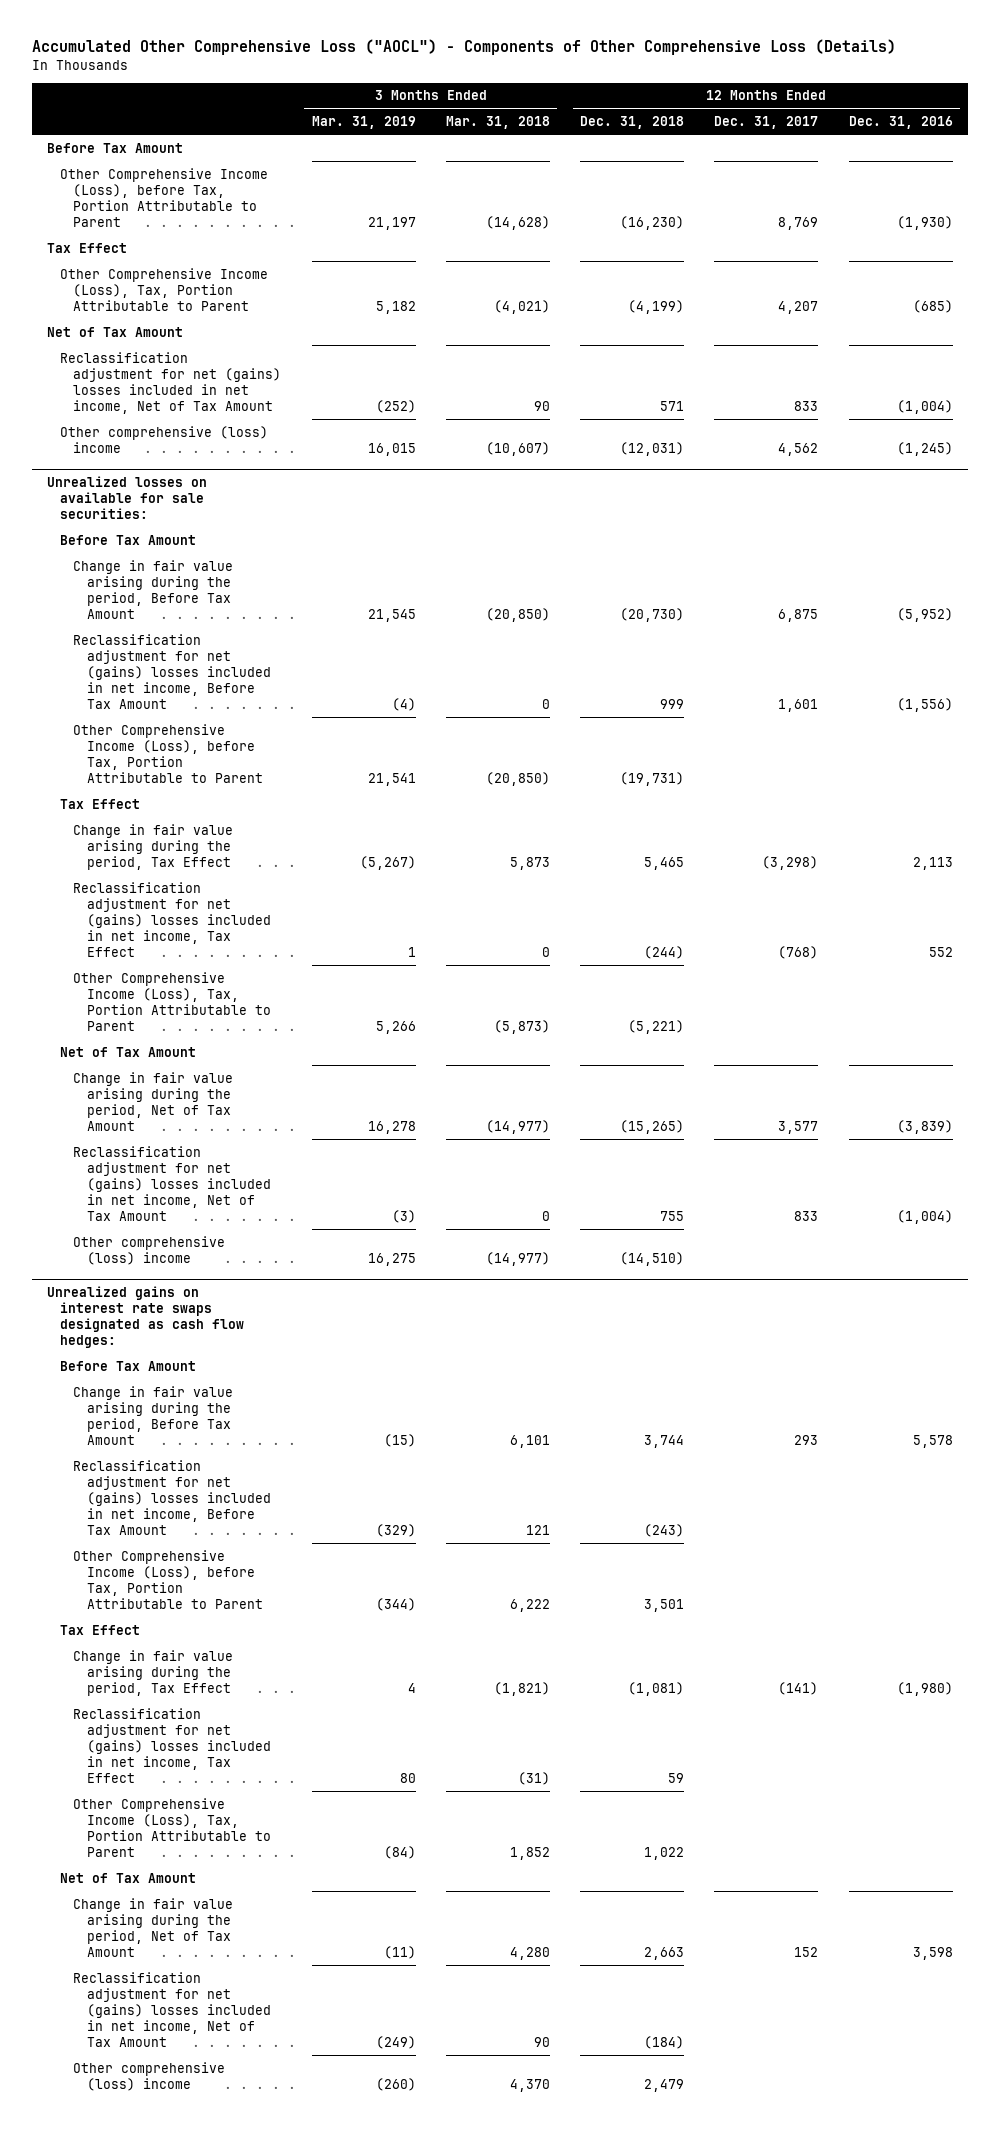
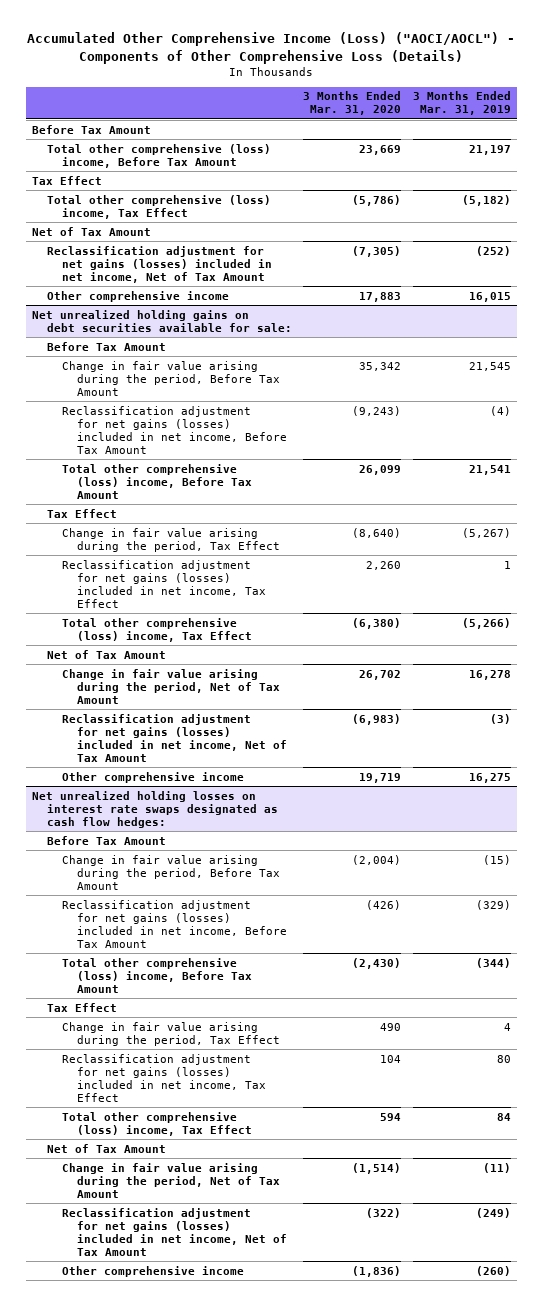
- Accumulated Other Comprehensive Loss ("AOCL") - Components of Other Comprehensive Loss (Details)
+ Accumulated Other Comprehensive Income (Loss) ("AOCI/AOCL") - Components of Other Comprehensive Loss (Details)
- | 3 Months Ended Mar. 31, 2019 | 3 Months Ended Mar. 31, 2018 | 12 Months Ended Dec. 31, 2018 | 12 Months Ended Dec. 31, 2017 | 12 Months Ended Dec. 31, 2016
+ | 3 Months Ended Mar. 31, 2020 | 3 Months Ended Mar. 31, 2019
- Other Comprehensive Income (Loss), before Tax, Portion Attributable to Parent | 21,197 | (14,628) | (16,230) | 8,769 | (1,930)
+ Total other comprehensive (loss) income, Before Tax Amount | 23,669 | 21,197
- Other Comprehensive Income (Loss), Tax, Portion Attributable to Parent | 5,182 | (4,021) | (4,199) | 4,207 | (685)
+ Total other comprehensive (loss) income, Tax Effect | (5,786) | (5,182)
- Reclassification adjustment for net (gains) losses included in net income, Net of Tax Amount | (252) | 90 | 571 | 833 | (1,004)
- Other comprehensive (loss) income | 16,015 | (10,607) | (12,031) | 4,562 | (1,245)
- Unrealized losses on available for sale securities:
+ Reclassification adjustment for net gains (losses) included in net income, Net of Tax Amount | (7,305) | (252)
+ Other comprehensive income | 17,883 | 16,015
+ Net unrealized holding gains on debt securities available for sale:
- Reclassification adjustment for net (gains) losses included in net income, Before Tax Amount | (4) | 0 | 999 | 1,601 | (1,556)
- Other Comprehensive Income (Loss), before Tax, Portion Attributable to Parent | 21,541 | (20,850) | (19,731) | |
+ Reclassification adjustment for net gains (losses) included in net income, Before Tax Amount | (9,243) | (4)
+ Total other comprehensive (loss) income, Before Tax Amount | 26,099 | 21,541
- Reclassification adjustment for net (gains) losses included in net income, Tax Effect | 1 | 0 | (244) | (768) | 552
- Other Comprehensive Income (Loss), Tax, Portion Attributable to Parent | 5,266 | (5,873) | (5,221) | |
+ Reclassification adjustment for net gains (losses) included in net income, Tax Effect | 2,260 | 1
+ Total other comprehensive (loss) income, Tax Effect | (6,380) | (5,266)
- Reclassification adjustment for net (gains) losses included in net income, Net of Tax Amount | (3) | 0 | 755 | 833 | (1,004)
- Other comprehensive (loss) income | 16,275 | (14,977) | (14,510) | |
- Unrealized gains on interest rate swaps designated as cash flow hedges:
+ Reclassification adjustment for net gains (losses) included in net income, Net of Tax Amount | (6,983) | (3)
+ Other comprehensive income | 19,719 | 16,275
+ Net unrealized holding losses on interest rate swaps designated as cash flow hedges:
- Reclassification adjustment for net (gains) losses included in net income, Before Tax Amount | (329) | 121 | (243) | |
- Other Comprehensive Income (Loss), before Tax, Portion Attributable to Parent | (344) | 6,222 | 3,501 | |
+ Reclassification adjustment for net gains (losses) included in net income, Before Tax Amount | (426) | (329)
+ Total other comprehensive (loss) income, Before Tax Amount | (2,430) | (344)
- Reclassification adjustment for net (gains) losses included in net income, Tax Effect | 80 | (31) | 59 | |
- Other Comprehensive Income (Loss), Tax, Portion Attributable to Parent | (84) | 1,852 | 1,022 | |
+ Reclassification adjustment for net gains (losses) included in net income, Tax Effect | 104 | 80
+ Total other comprehensive (loss) income, Tax Effect | 594 | 84
- Reclassification adjustment for net (gains) losses included in net income, Net of Tax Amount | (249) | 90 | (184) | |
- Other comprehensive (loss) income | (260) | 4,370 | 2,479 | |
+ Reclassification adjustment for net gains (losses) included in net income, Net of Tax Amount | (322) | (249)
+ Other comprehensive income | (1,836) | (260)

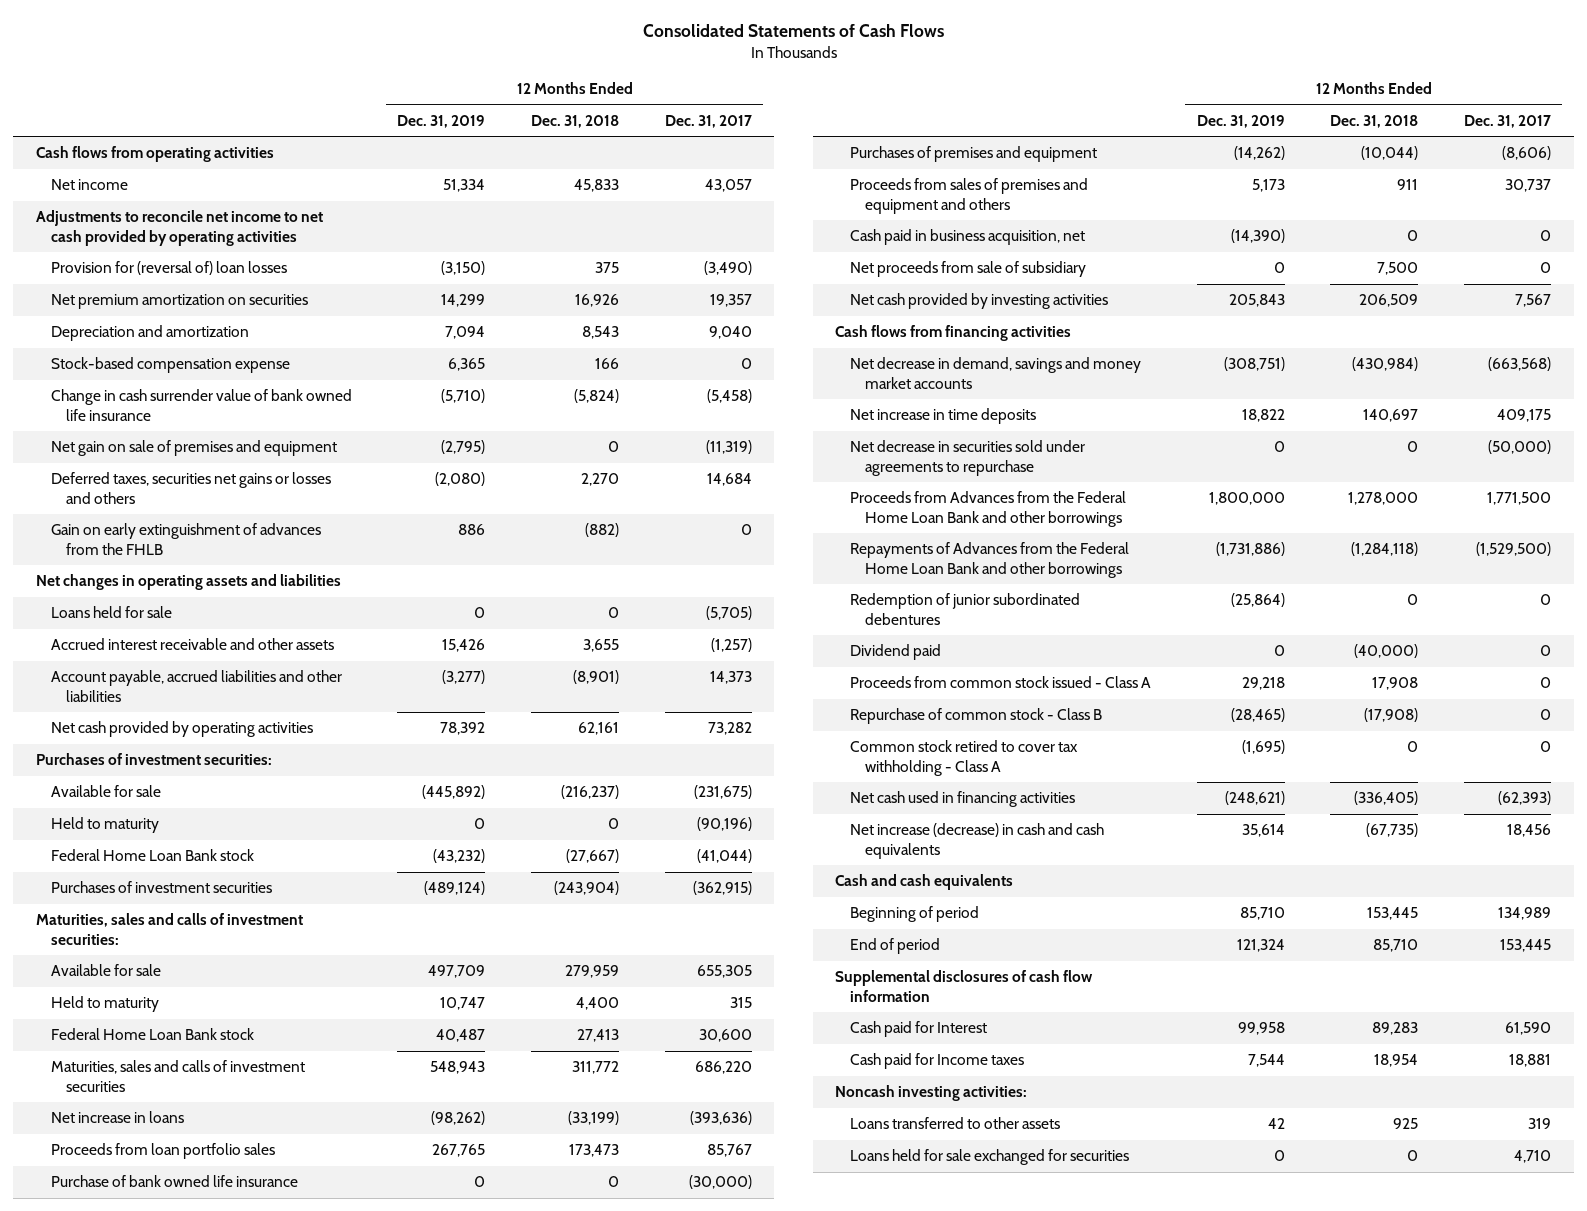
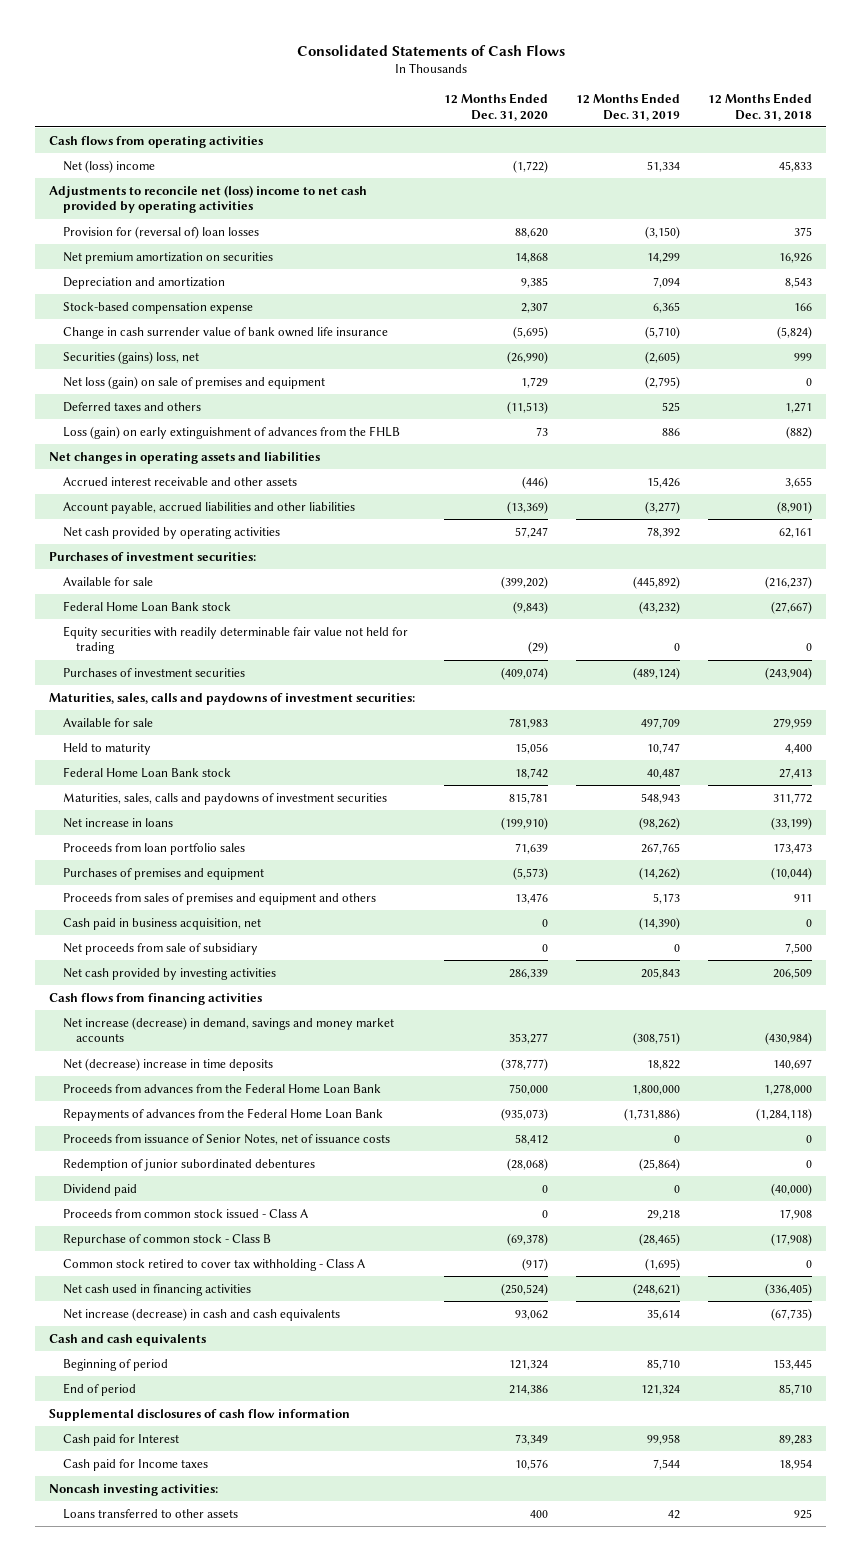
- | 12 Months Ended Dec. 31, 2019 | 12 Months Ended Dec. 31, 2018 | 12 Months Ended Dec. 31, 2017
+ | 12 Months Ended Dec. 31, 2020 | 12 Months Ended Dec. 31, 2019 | 12 Months Ended Dec. 31, 2018
- Net income | 51,334 | 45,833 | 43,057
- Adjustments to reconcile net income to net cash provided by operating activities
+ Net (loss) income | (1,722) | 51,334 | 45,833
+ Adjustments to reconcile net (loss) income to net cash provided by operating activities
- Net gain on sale of premises and equipment | (2,795) | 0 | (11,319)
- Deferred taxes, securities net gains or losses and others | (2,080) | 2,270 | 14,684
- Gain on early extinguishment of advances from the FHLB | 886 | (882) | 0
+ Securities (gains) loss, net | (26,990) | (2,605) | 999
+ Net loss (gain) on sale of premises and equipment | 1,729 | (2,795) | 0
+ Deferred taxes and others | (11,513) | 525 | 1,271
+ Loss (gain) on early extinguishment of advances from the FHLB | 73 | 886 | (882)
- Loans held for sale | 0 | 0 | (5,705)
- Held to maturity | 0 | 0 | (90,196)
+ Equity securities with readily determinable fair value not held for trading | (29) | 0 | 0
- Maturities, sales and calls of investment securities:
+ Maturities, sales, calls and paydowns of investment securities:
- Maturities, sales and calls of investment securities | 548,943 | 311,772 | 686,220
+ Maturities, sales, calls and paydowns of investment securities | 815,781 | 548,943 | 311,772
- Purchase of bank owned life insurance | 0 | 0 | (30,000)
- Net decrease in demand, savings and money market accounts | (308,751) | (430,984) | (663,568)
- Net increase in time deposits | 18,822 | 140,697 | 409,175
- Net decrease in securities sold under agreements to repurchase | 0 | 0 | (50,000)
- Proceeds from Advances from the Federal Home Loan Bank and other borrowings | 1,800,000 | 1,278,000 | 1,771,500
- Repayments of Advances from the Federal Home Loan Bank and other borrowings | (1,731,886) | (1,284,118) | (1,529,500)
+ Net increase (decrease) in demand, savings and money market accounts | 353,277 | (308,751) | (430,984)
+ Net (decrease) increase in time deposits | (378,777) | 18,822 | 140,697
+ Proceeds from advances from the Federal Home Loan Bank | 750,000 | 1,800,000 | 1,278,000
+ Repayments of advances from the Federal Home Loan Bank | (935,073) | (1,731,886) | (1,284,118)
+ Proceeds from issuance of Senior Notes, net of issuance costs | 58,412 | 0 | 0
- Loans held for sale exchanged for securities | 0 | 0 | 4,710

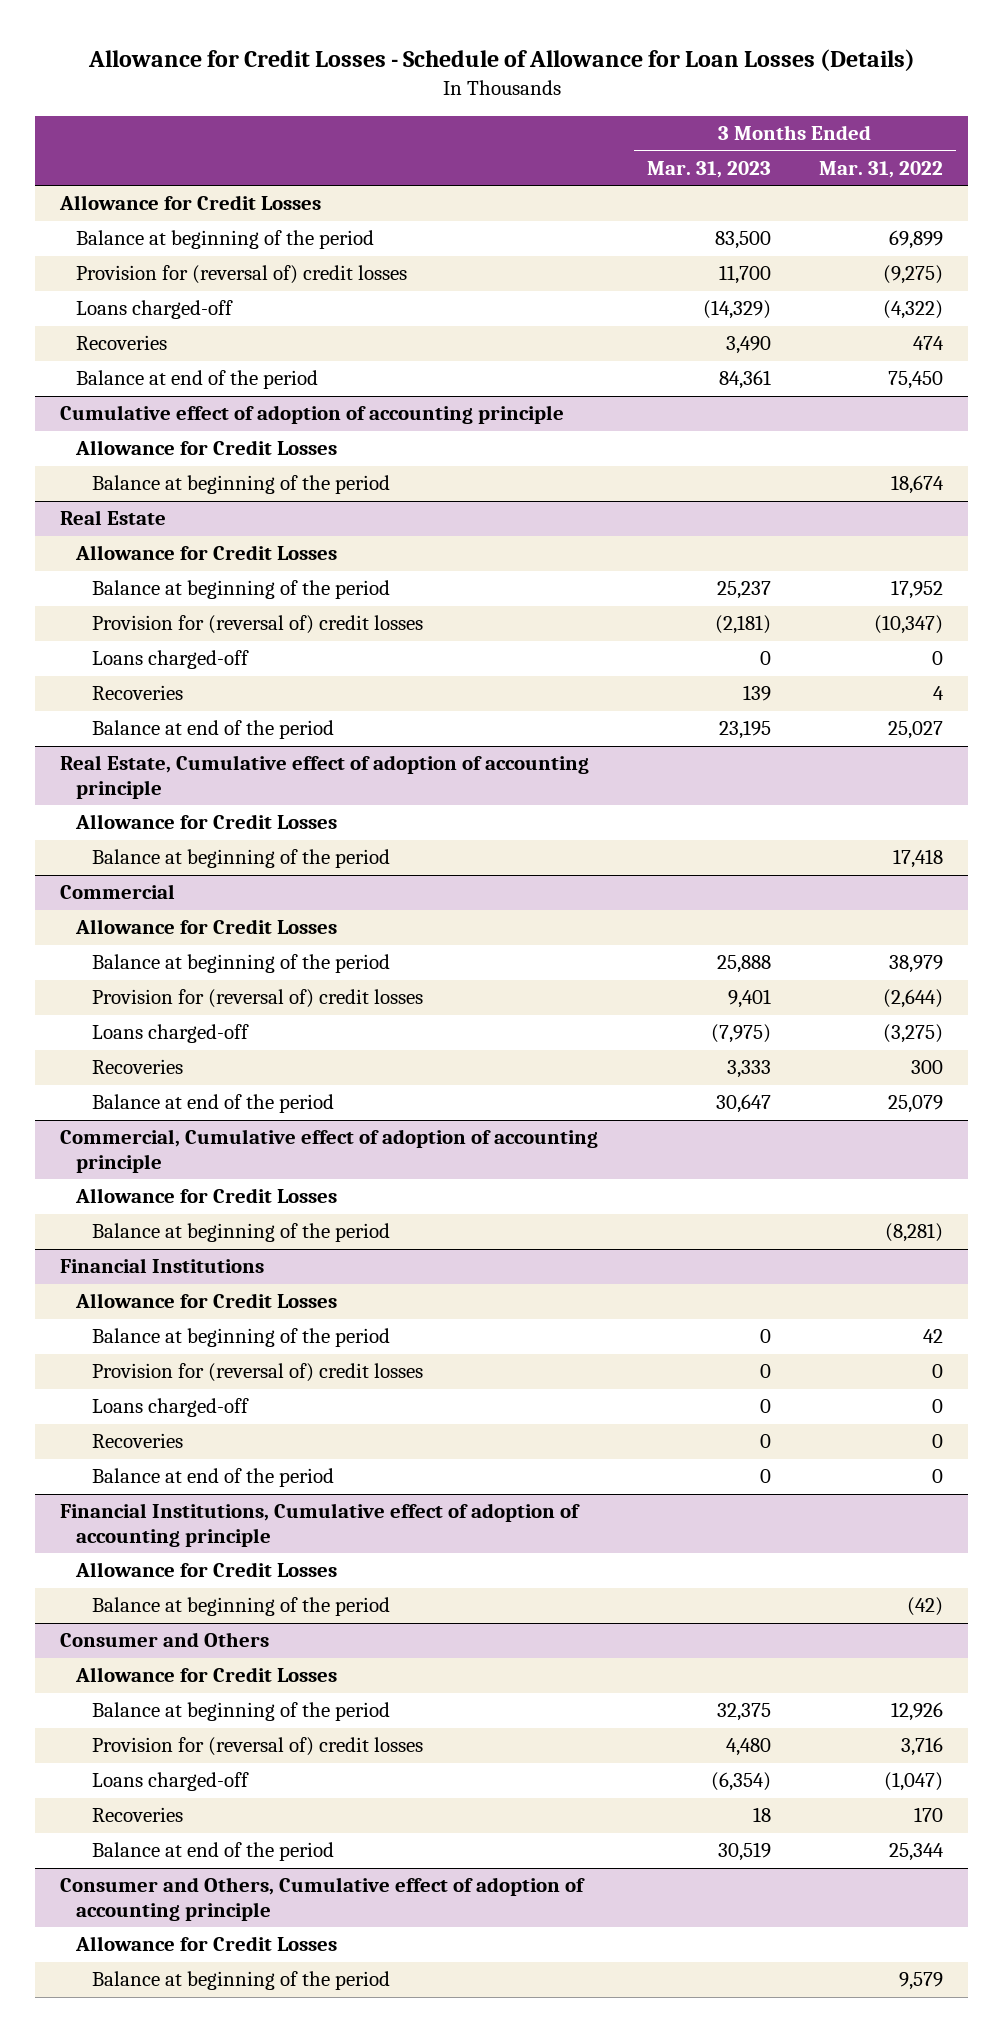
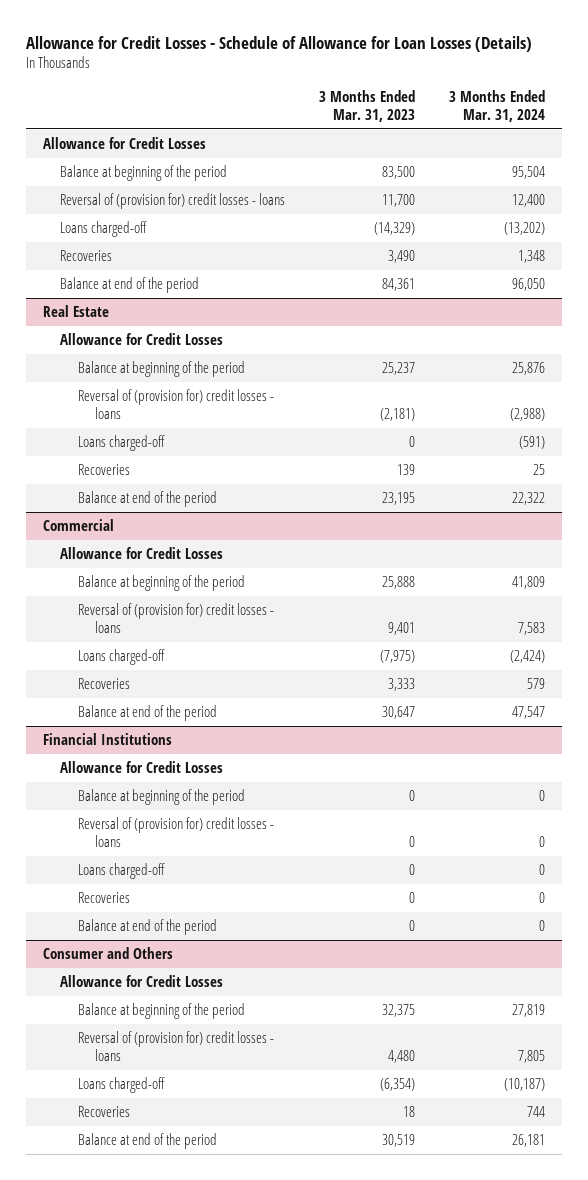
- | 3 Months Ended Mar. 31, 2023 | 3 Months Ended Mar. 31, 2022
+ | 3 Months Ended Mar. 31, 2023 | 3 Months Ended Mar. 31, 2024
- Provision for (reversal of) credit losses | 11,700 | (9,275)
+ Reversal of (provision for) credit losses - loans | 11,700 | 12,400
- Cumulative effect of adoption of accounting principle
- Allowance for Credit Losses
- Balance at beginning of the period | | 18,674
@ Real Estate
- Provision for (reversal of) credit losses | (2,181) | (10,347)
+ Reversal of (provision for) credit losses - loans | (2,181) | (2,988)
- Real Estate, Cumulative effect of adoption of accounting principle
- Allowance for Credit Losses
- Balance at beginning of the period | | 17,418
@ Commercial
- Provision for (reversal of) credit losses | 9,401 | (2,644)
+ Reversal of (provision for) credit losses - loans | 9,401 | 7,583
- Commercial, Cumulative effect of adoption of accounting principle
- Allowance for Credit Losses
- Balance at beginning of the period | | (8,281)
@ Financial Institutions
- Provision for (reversal of) credit losses | 0 | 0
+ Reversal of (provision for) credit losses - loans | 0 | 0
- Financial Institutions, Cumulative effect of adoption of accounting principle
- Allowance for Credit Losses
- Balance at beginning of the period | | (42)
@ Consumer and Others
- Provision for (reversal of) credit losses | 4,480 | 3,716
+ Reversal of (provision for) credit losses - loans | 4,480 | 7,805
- Consumer and Others, Cumulative effect of adoption of accounting principle
- Allowance for Credit Losses
- Balance at beginning of the period | | 9,579

